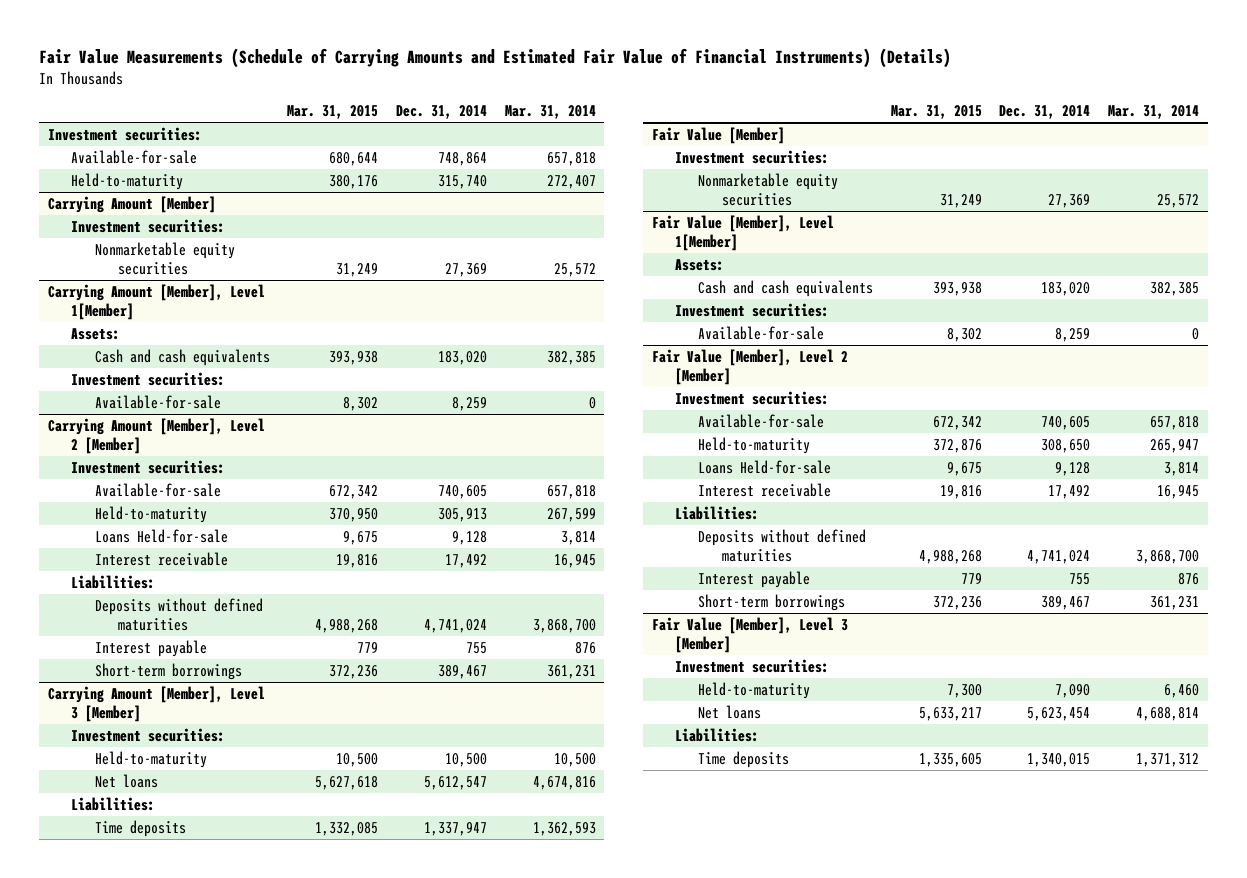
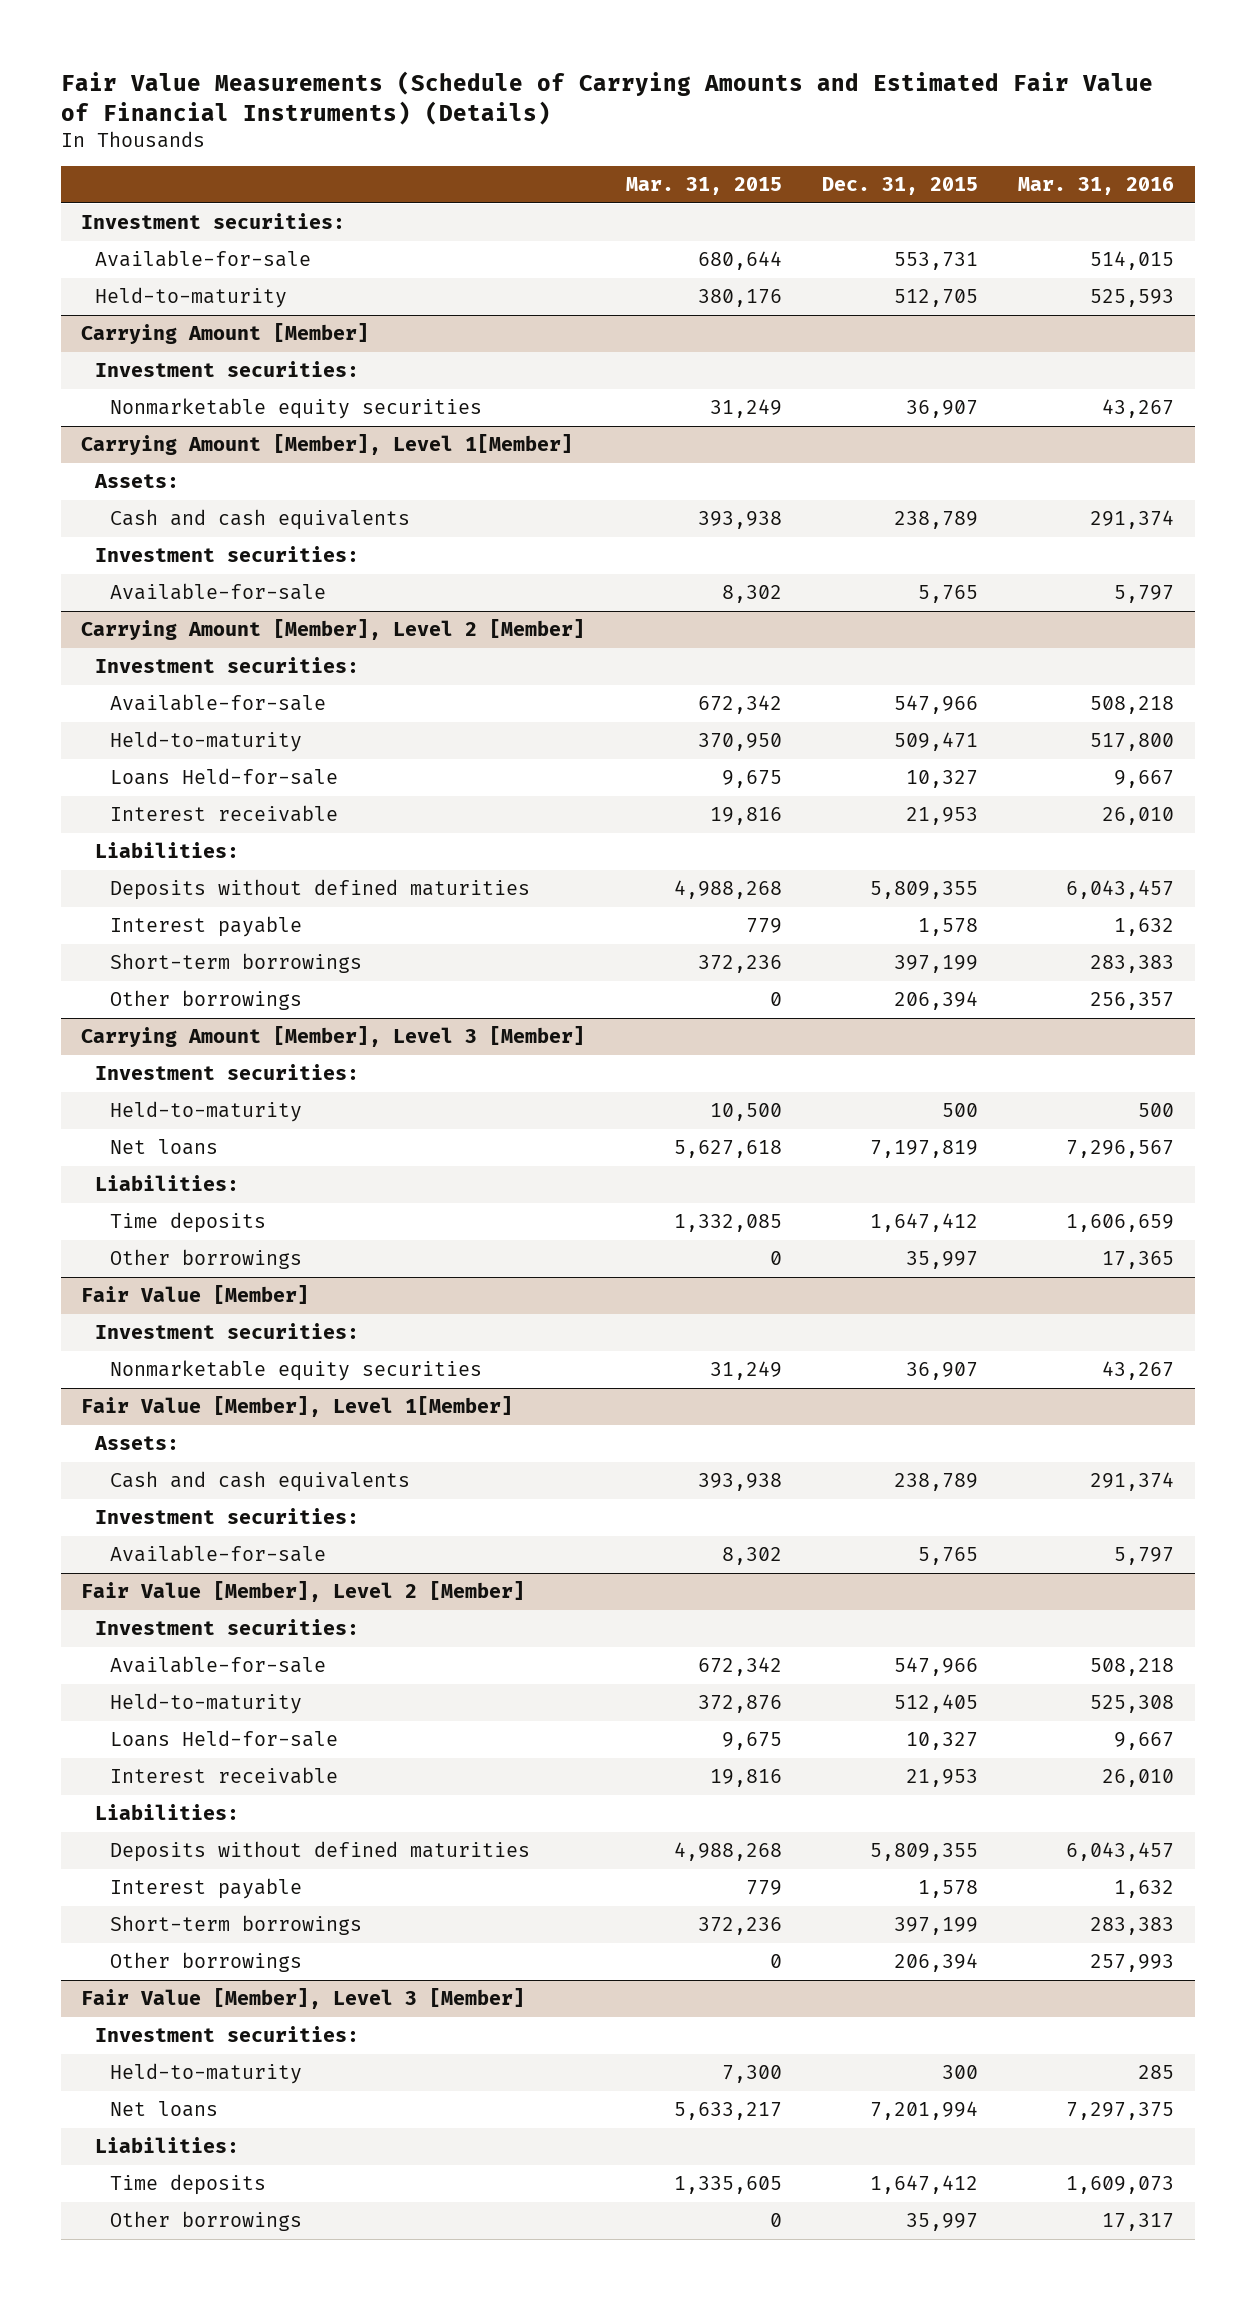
- | Mar. 31, 2015 | Dec. 31, 2014 | Mar. 31, 2014
+ | Mar. 31, 2015 | Dec. 31, 2015 | Mar. 31, 2016
@ Carrying Amount [Member], Level 2 [Member]
+ Other borrowings | 0 | 206,394 | 256,357
@ Carrying Amount [Member], Level 3 [Member]
+ Other borrowings | 0 | 35,997 | 17,365
@ Fair Value [Member], Level 2 [Member]
+ Other borrowings | 0 | 206,394 | 257,993
@ Fair Value [Member], Level 3 [Member]
+ Other borrowings | 0 | 35,997 | 17,317

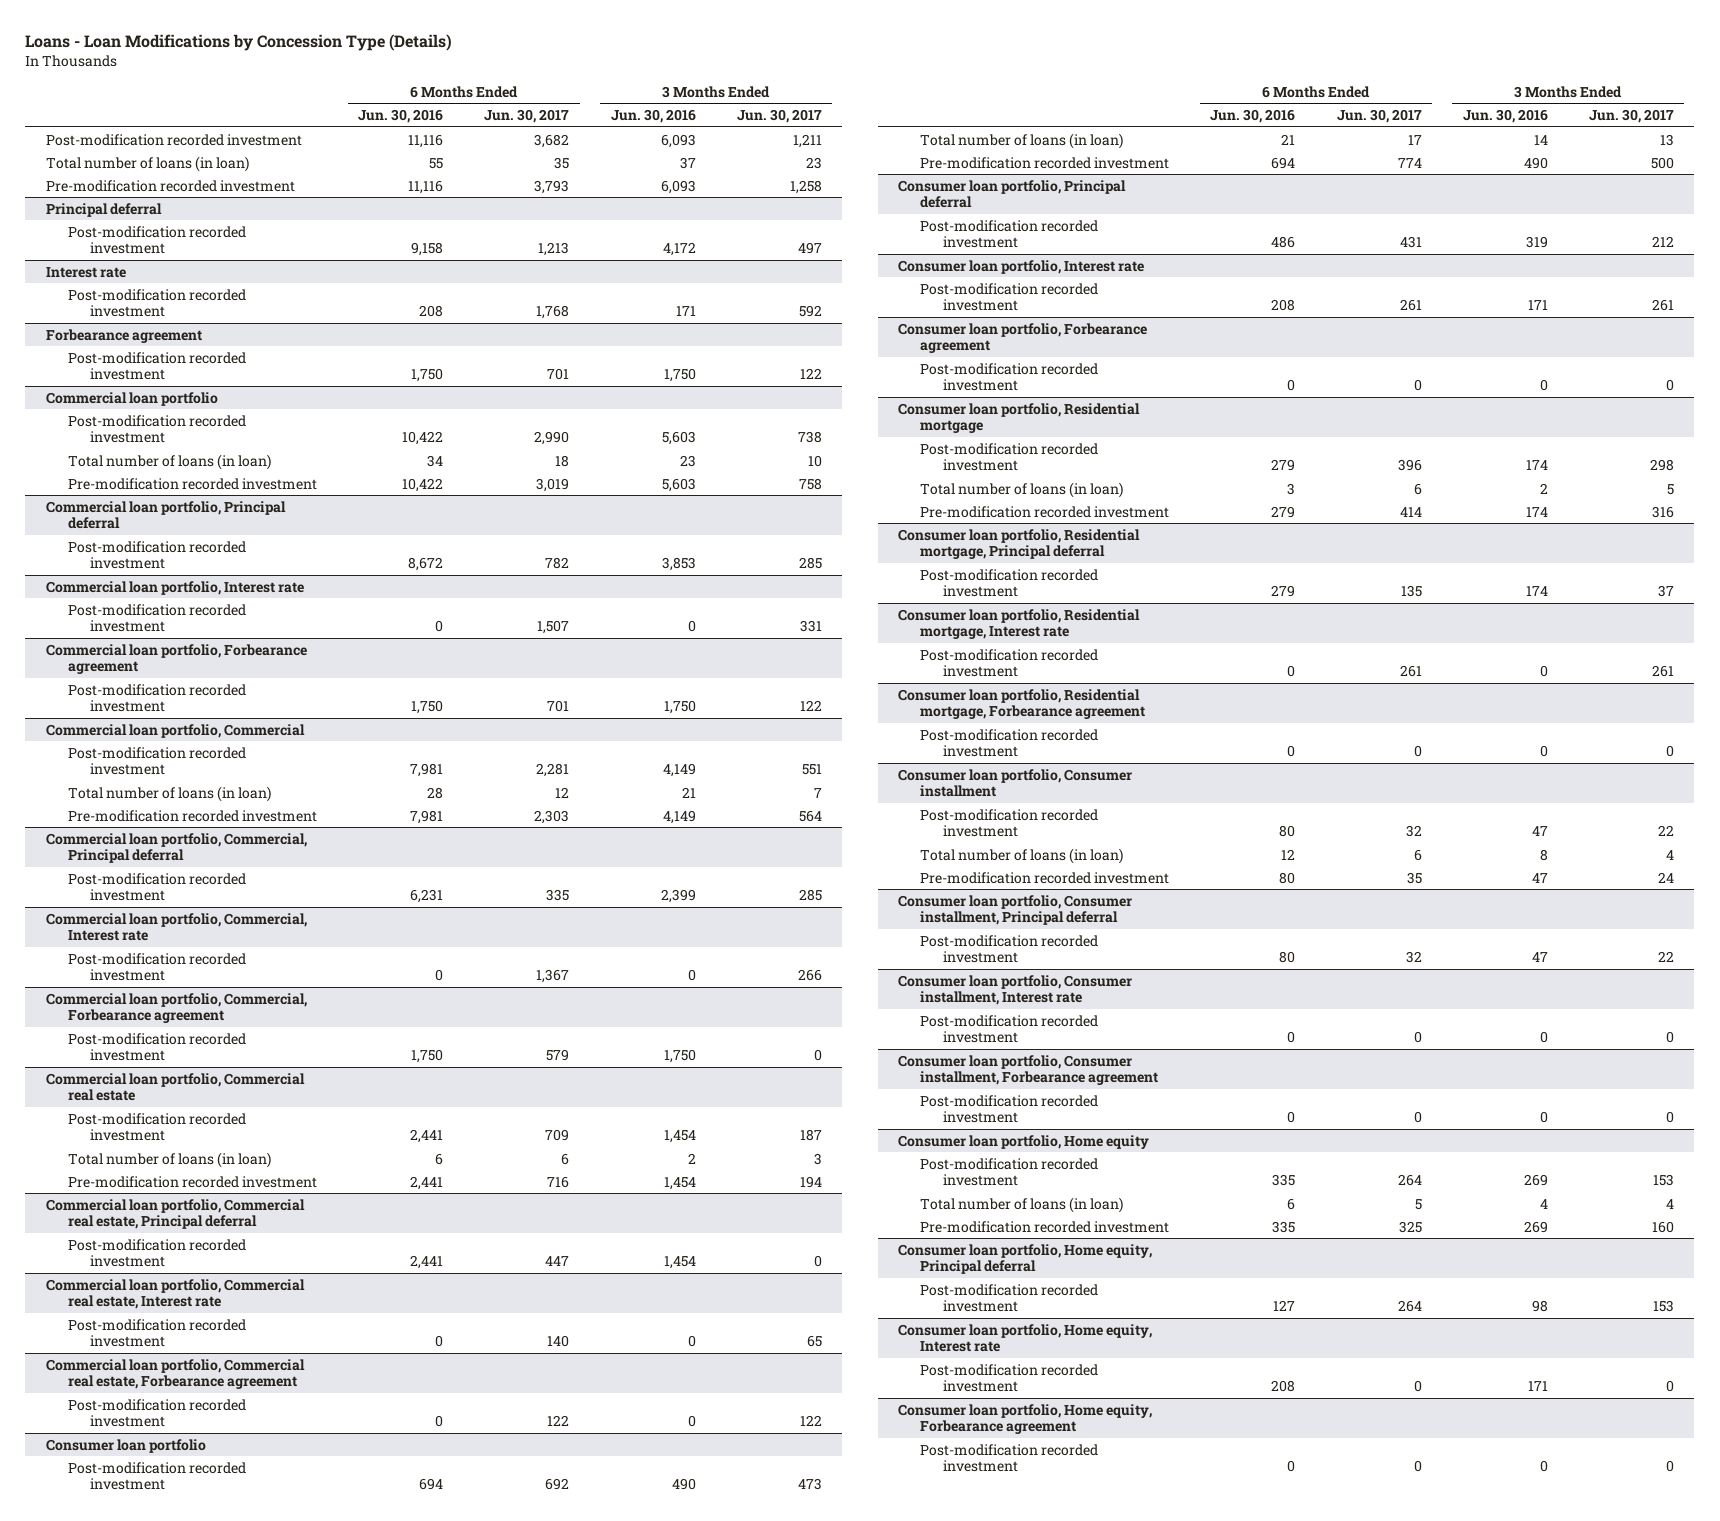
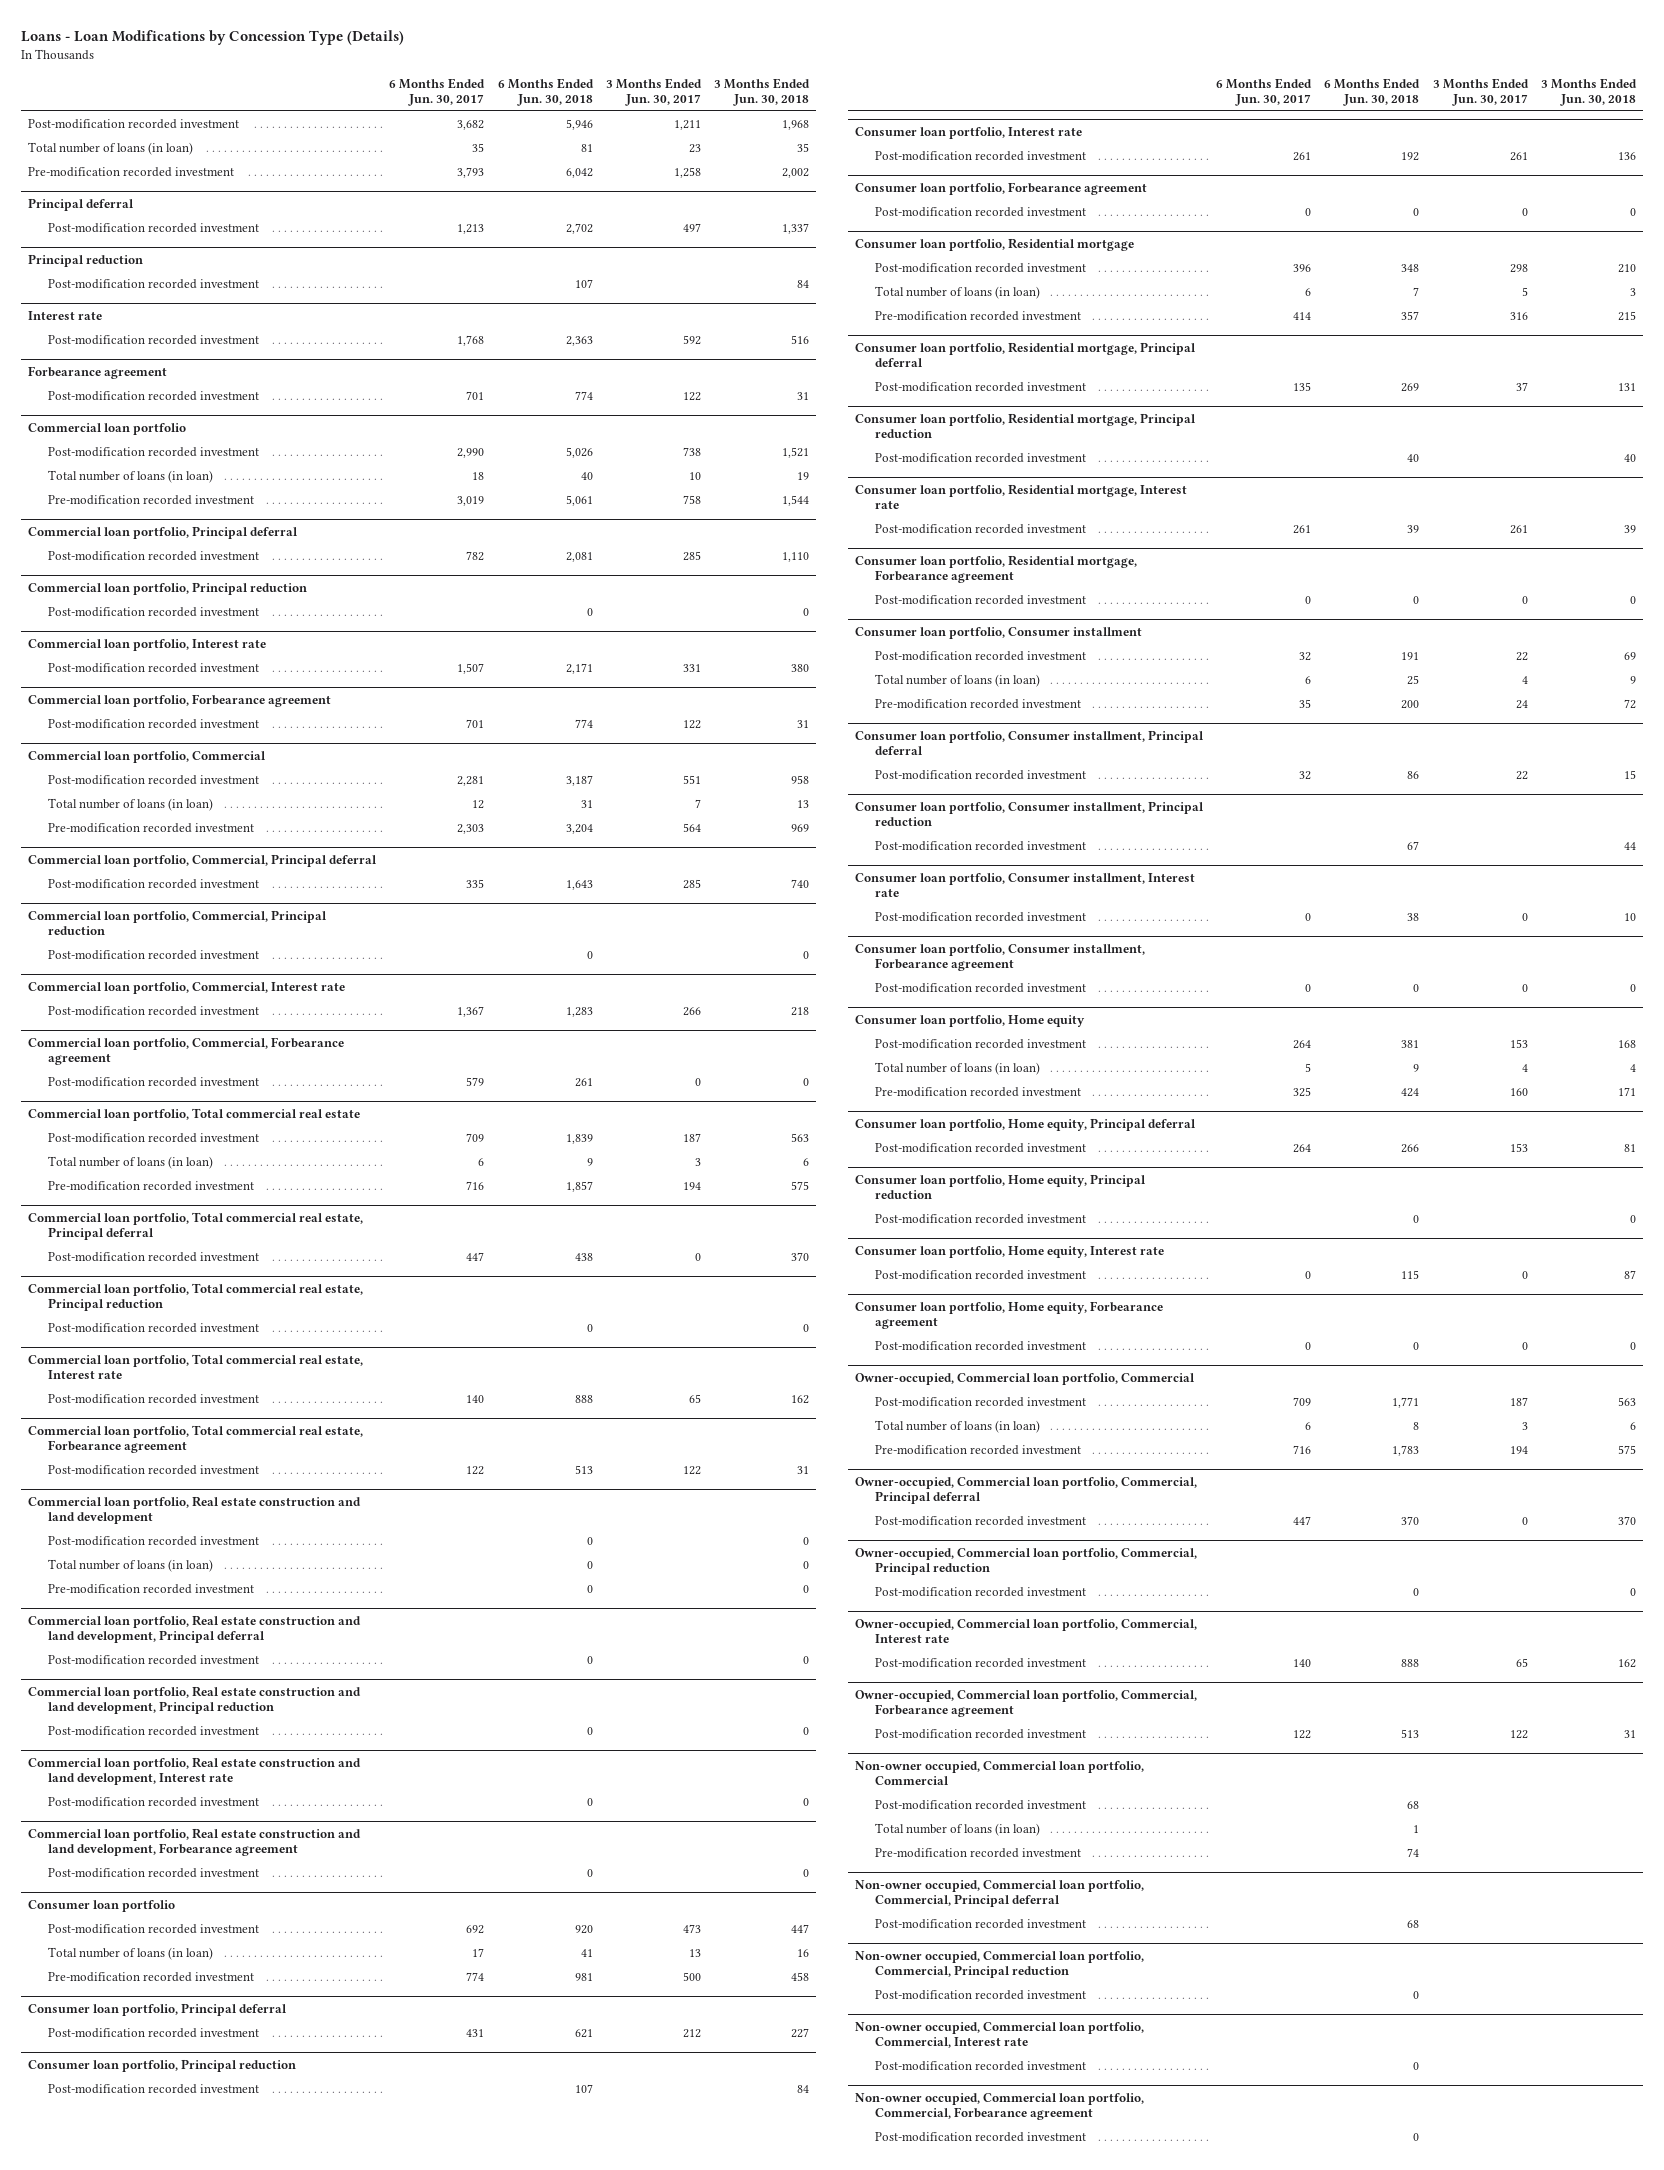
- | 6 Months Ended Jun. 30, 2016 | 6 Months Ended Jun. 30, 2017 | 3 Months Ended Jun. 30, 2016 | 3 Months Ended Jun. 30, 2017
+ | 6 Months Ended Jun. 30, 2017 | 6 Months Ended Jun. 30, 2018 | 3 Months Ended Jun. 30, 2017 | 3 Months Ended Jun. 30, 2018
+ Principal reduction
+ Post-modification recorded investment | | 107 | | 84
+ Commercial loan portfolio, Principal reduction
+ Post-modification recorded investment | | 0 | | 0
+ Commercial loan portfolio, Commercial, Principal reduction
+ Post-modification recorded investment | | 0 | | 0
- Commercial loan portfolio, Commercial real estate
+ Commercial loan portfolio, Total commercial real estate
- Commercial loan portfolio, Commercial real estate, Principal deferral
+ Commercial loan portfolio, Total commercial real estate, Principal deferral
- Commercial loan portfolio, Commercial real estate, Interest rate
+ Commercial loan portfolio, Total commercial real estate, Principal reduction
+ Post-modification recorded investment | | 0 | | 0
+ Commercial loan portfolio, Total commercial real estate, Interest rate
- Commercial loan portfolio, Commercial real estate, Forbearance agreement
+ Commercial loan portfolio, Total commercial real estate, Forbearance agreement
+ Commercial loan portfolio, Real estate construction and land development
+ Post-modification recorded investment | | 0 | | 0
+ Total number of loans (in loan) | | 0 | | 0
+ Pre-modification recorded investment | | 0 | | 0
+ Commercial loan portfolio, Real estate construction and land development, Principal deferral
+ Post-modification recorded investment | | 0 | | 0
+ Commercial loan portfolio, Real estate construction and land development, Principal reduction
+ Post-modification recorded investment | | 0 | | 0
+ Commercial loan portfolio, Real estate construction and land development, Interest rate
+ Post-modification recorded investment | | 0 | | 0
+ Commercial loan portfolio, Real estate construction and land development, Forbearance agreement
+ Post-modification recorded investment | | 0 | | 0
+ Consumer loan portfolio, Principal reduction
+ Post-modification recorded investment | | 107 | | 84
+ Consumer loan portfolio, Residential mortgage, Principal reduction
+ Post-modification recorded investment | | 40 | | 40
+ Consumer loan portfolio, Consumer installment, Principal reduction
+ Post-modification recorded investment | | 67 | | 44
+ Consumer loan portfolio, Home equity, Principal reduction
+ Post-modification recorded investment | | 0 | | 0
+ Owner-occupied, Commercial loan portfolio, Commercial
+ Post-modification recorded investment | 709 | 1,771 | 187 | 563
+ Total number of loans (in loan) | 6 | 8 | 3 | 6
+ Pre-modification recorded investment | 716 | 1,783 | 194 | 575
+ Owner-occupied, Commercial loan portfolio, Commercial, Principal deferral
+ Post-modification recorded investment | 447 | 370 | 0 | 370
+ Owner-occupied, Commercial loan portfolio, Commercial, Principal reduction
+ Post-modification recorded investment | | 0 | | 0
+ Owner-occupied, Commercial loan portfolio, Commercial, Interest rate
+ Post-modification recorded investment | 140 | 888 | 65 | 162
+ Owner-occupied, Commercial loan portfolio, Commercial, Forbearance agreement
+ Post-modification recorded investment | 122 | 513 | 122 | 31
+ Non-owner occupied, Commercial loan portfolio, Commercial
+ Post-modification recorded investment | | 68 | |
+ Total number of loans (in loan) | | 1 | |
+ Pre-modification recorded investment | | 74 | |
+ Non-owner occupied, Commercial loan portfolio, Commercial, Principal deferral
+ Post-modification recorded investment | | 68 | |
+ Non-owner occupied, Commercial loan portfolio, Commercial, Principal reduction
+ Post-modification recorded investment | | 0 | |
+ Non-owner occupied, Commercial loan portfolio, Commercial, Interest rate
+ Post-modification recorded investment | | 0 | |
+ Non-owner occupied, Commercial loan portfolio, Commercial, Forbearance agreement
+ Post-modification recorded investment | | 0 | |

